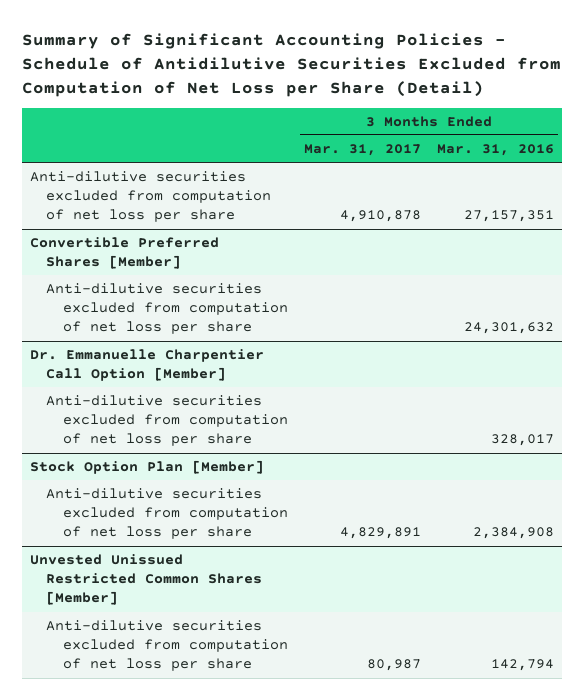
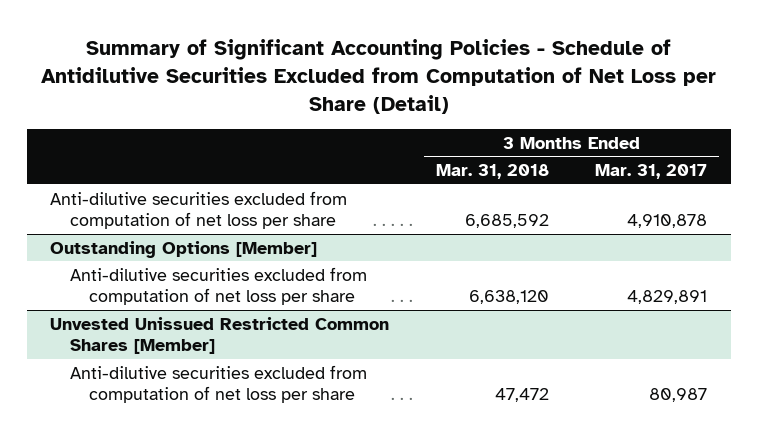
- | 3 Months Ended Mar. 31, 2017 | 3 Months Ended Mar. 31, 2016
+ | 3 Months Ended Mar. 31, 2018 | 3 Months Ended Mar. 31, 2017
- Convertible Preferred Shares [Member]
- Anti-dilutive securities excluded from computation of net loss per share | | 24,301,632
- Dr. Emmanuelle Charpentier Call Option [Member]
- Anti-dilutive securities excluded from computation of net loss per share | | 328,017
- Stock Option Plan [Member]
+ Outstanding Options [Member]

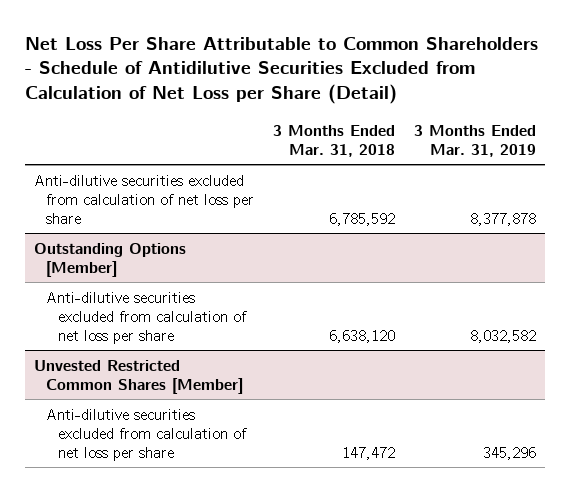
- Summary of Significant Accounting Policies - Schedule of Antidilutive Securities Excluded from Computation of Net Loss per Share (Detail)
+ Net Loss Per Share Attributable to Common Shareholders - Schedule of Antidilutive Securities Excluded from Calculation of Net Loss per Share (Detail)
- | 3 Months Ended Mar. 31, 2018 | 3 Months Ended Mar. 31, 2017
+ | 3 Months Ended Mar. 31, 2018 | 3 Months Ended Mar. 31, 2019
- Anti-dilutive securities excluded from computation of net loss per share | 6,685,592 | 4,910,878
+ Anti-dilutive securities excluded from calculation of net loss per share | 6,785,592 | 8,377,878
@ Outstanding Options [Member]
- Anti-dilutive securities excluded from computation of net loss per share | 6,638,120 | 4,829,891
- Unvested Unissued Restricted Common Shares [Member]
- Anti-dilutive securities excluded from computation of net loss per share | 47,472 | 80,987
@ Outstanding Options [Member]
+ Anti-dilutive securities excluded from calculation of net loss per share | 6,638,120 | 8,032,582
+ Unvested Restricted Common Shares [Member]
+ Anti-dilutive securities excluded from calculation of net loss per share | 147,472 | 345,296

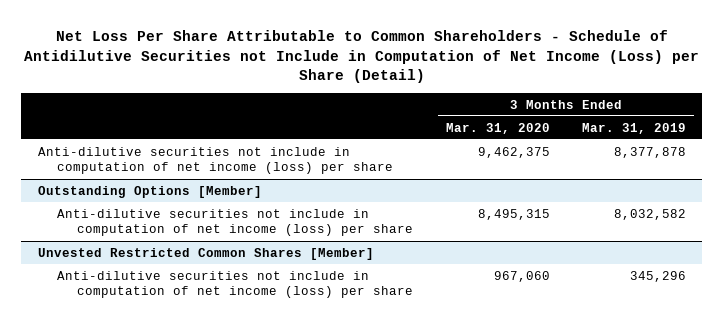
- Net Loss Per Share Attributable to Common Shareholders - Schedule of Antidilutive Securities Excluded from Calculation of Net Loss per Share (Detail)
+ Net Loss Per Share Attributable to Common Shareholders - Schedule of Antidilutive Securities not Include in Computation of Net Income (Loss) per Share (Detail)
- | 3 Months Ended Mar. 31, 2018 | 3 Months Ended Mar. 31, 2019
+ | 3 Months Ended Mar. 31, 2020 | 3 Months Ended Mar. 31, 2019
- Anti-dilutive securities excluded from calculation of net loss per share | 6,785,592 | 8,377,878
+ Anti-dilutive securities not include in computation of net income (loss) per share | 9,462,375 | 8,377,878
@ Outstanding Options [Member]
- Anti-dilutive securities excluded from calculation of net loss per share | 6,638,120 | 8,032,582
+ Anti-dilutive securities not include in computation of net income (loss) per share | 8,495,315 | 8,032,582
@ Unvested Restricted Common Shares [Member]
- Anti-dilutive securities excluded from calculation of net loss per share | 147,472 | 345,296
+ Anti-dilutive securities not include in computation of net income (loss) per share | 967,060 | 345,296

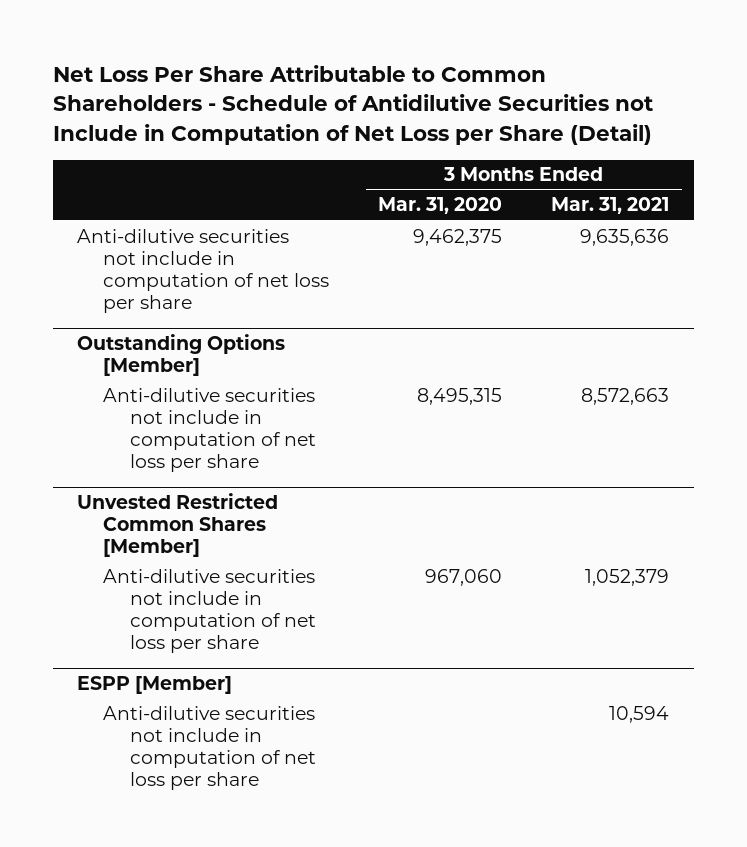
- Net Loss Per Share Attributable to Common Shareholders - Schedule of Antidilutive Securities not Include in Computation of Net Income (Loss) per Share (Detail)
+ Net Loss Per Share Attributable to Common Shareholders - Schedule of Antidilutive Securities not Include in Computation of Net Loss per Share (Detail)
- | 3 Months Ended Mar. 31, 2020 | 3 Months Ended Mar. 31, 2019
+ | 3 Months Ended Mar. 31, 2020 | 3 Months Ended Mar. 31, 2021
- Anti-dilutive securities not include in computation of net income (loss) per share | 9,462,375 | 8,377,878
+ Anti-dilutive securities not include in computation of net loss per share | 9,462,375 | 9,635,636
@ Outstanding Options [Member]
- Anti-dilutive securities not include in computation of net income (loss) per share | 8,495,315 | 8,032,582
+ Anti-dilutive securities not include in computation of net loss per share | 8,495,315 | 8,572,663
@ Unvested Restricted Common Shares [Member]
- Anti-dilutive securities not include in computation of net income (loss) per share | 967,060 | 345,296
+ Anti-dilutive securities not include in computation of net loss per share | 967,060 | 1,052,379
+ ESPP [Member]
+ Anti-dilutive securities not include in computation of net loss per share | | 10,594

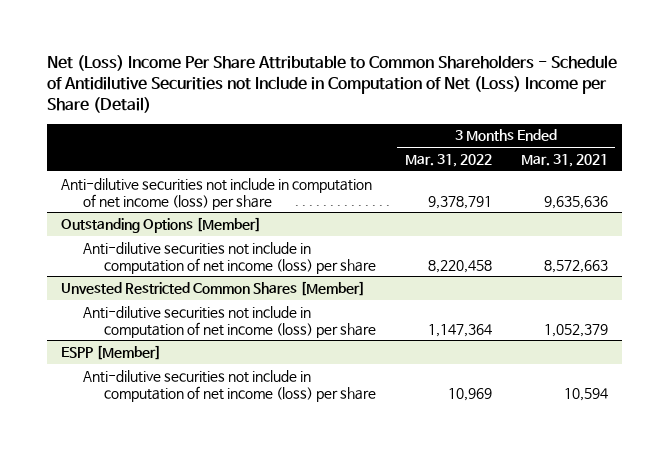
- Net Loss Per Share Attributable to Common Shareholders - Schedule of Antidilutive Securities not Include in Computation of Net Loss per Share (Detail)
+ Net (Loss) Income Per Share Attributable to Common Shareholders - Schedule of Antidilutive Securities not Include in Computation of Net (Loss) Income per Share (Detail)
- | 3 Months Ended Mar. 31, 2020 | 3 Months Ended Mar. 31, 2021
+ | 3 Months Ended Mar. 31, 2022 | 3 Months Ended Mar. 31, 2021
- Anti-dilutive securities not include in computation of net loss per share | 9,462,375 | 9,635,636
+ Anti-dilutive securities not include in computation of net income (loss) per share | 9,378,791 | 9,635,636
@ Outstanding Options [Member]
- Anti-dilutive securities not include in computation of net loss per share | 8,495,315 | 8,572,663
+ Anti-dilutive securities not include in computation of net income (loss) per share | 8,220,458 | 8,572,663
@ Unvested Restricted Common Shares [Member]
- Anti-dilutive securities not include in computation of net loss per share | 967,060 | 1,052,379
+ Anti-dilutive securities not include in computation of net income (loss) per share | 1,147,364 | 1,052,379
@ ESPP [Member]
- Anti-dilutive securities not include in computation of net loss per share | | 10,594
+ Anti-dilutive securities not include in computation of net income (loss) per share | 10,969 | 10,594

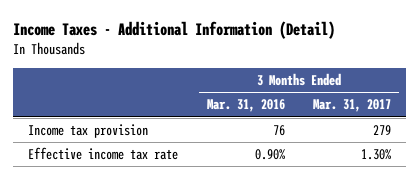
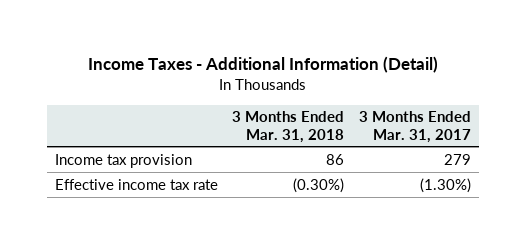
- | 3 Months Ended Mar. 31, 2016 | 3 Months Ended Mar. 31, 2017
+ | 3 Months Ended Mar. 31, 2018 | 3 Months Ended Mar. 31, 2017
- Effective income tax rate | 0.90% | 1.30%
+ Effective income tax rate | (0.30%) | (1.30%)

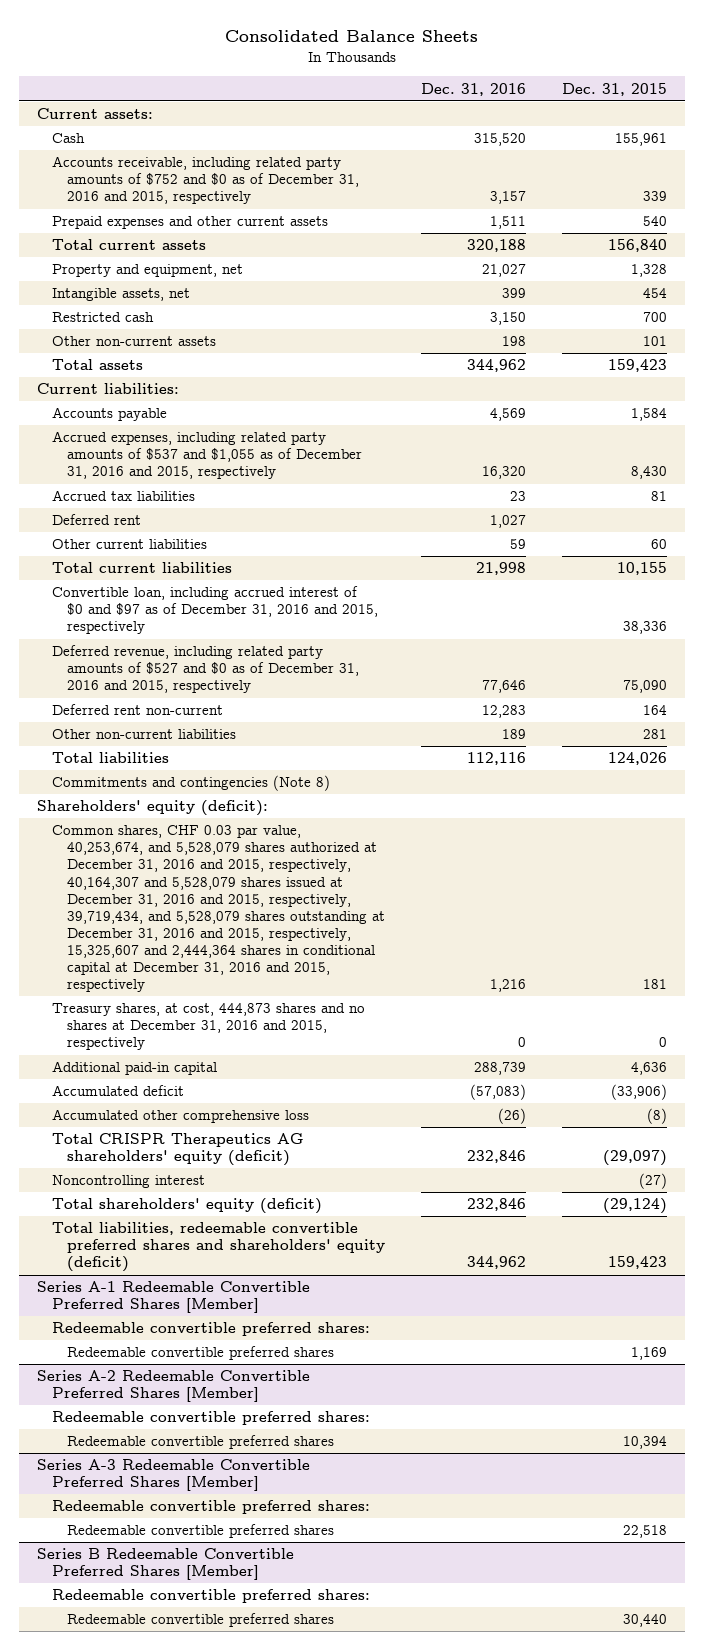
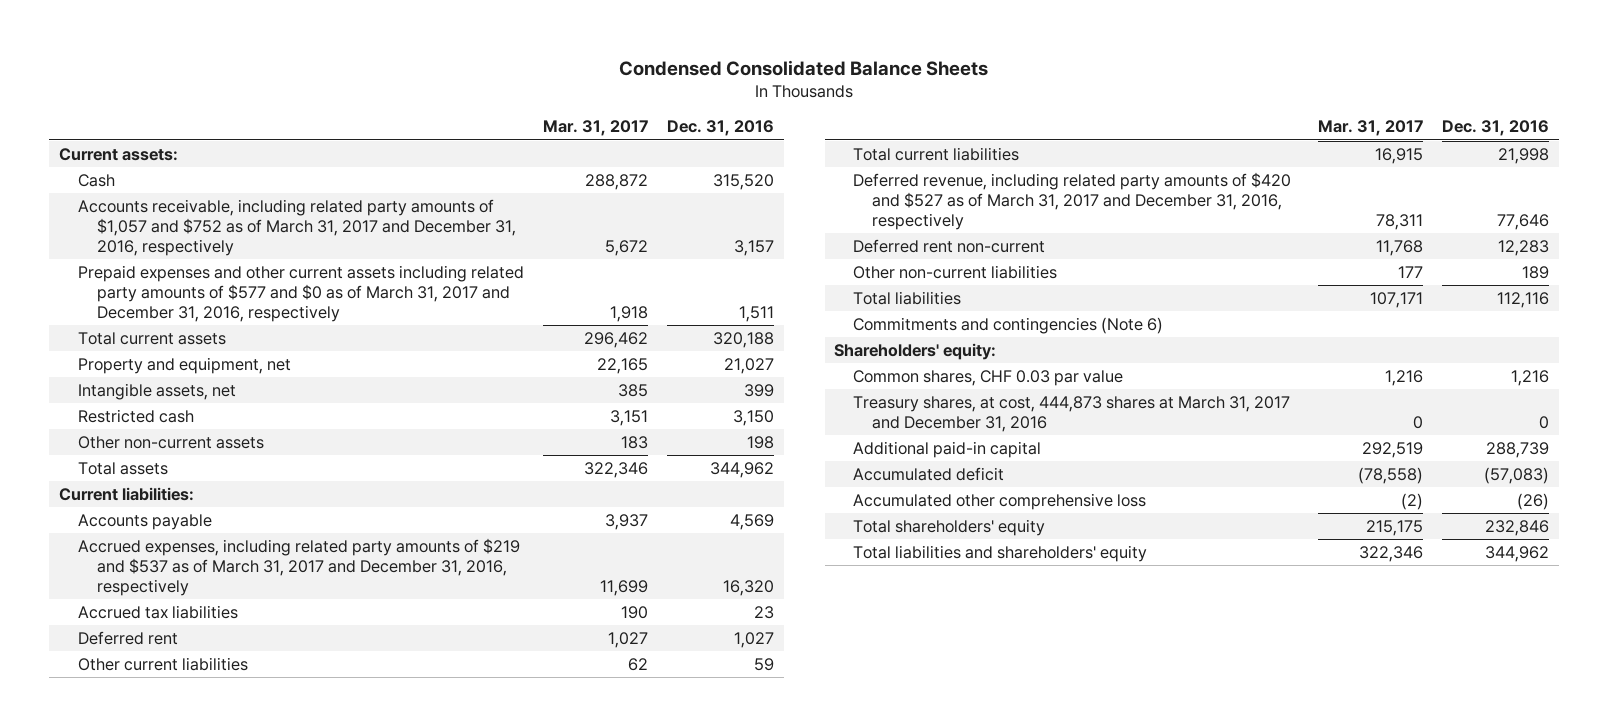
- Consolidated Balance Sheets
+ Condensed Consolidated Balance Sheets
- | Dec. 31, 2016 | Dec. 31, 2015
+ | Mar. 31, 2017 | Dec. 31, 2016
- Accounts receivable, including related party amounts of $752 and $0 as of December 31, 2016 and 2015, respectively | 3,157 | 339
- Prepaid expenses and other current assets | 1,511 | 540
+ Accounts receivable, including related party amounts of $1,057 and $752 as of March 31, 2017 and December 31, 2016, respectively | 5,672 | 3,157
+ Prepaid expenses and other current assets including related party amounts of $577 and $0 as of March 31, 2017 and December 31, 2016, respectively | 1,918 | 1,511
- Accrued expenses, including related party amounts of $537 and $1,055 as of December 31, 2016 and 2015, respectively | 16,320 | 8,430
+ Accrued expenses, including related party amounts of $219 and $537 as of March 31, 2017 and December 31, 2016, respectively | 11,699 | 16,320
- Convertible loan, including accrued interest of $0 and $97 as of December 31, 2016 and 2015, respectively | | 38,336
- Deferred revenue, including related party amounts of $527 and $0 as of December 31, 2016 and 2015, respectively | 77,646 | 75,090
+ Deferred revenue, including related party amounts of $420 and $527 as of March 31, 2017 and December 31, 2016, respectively | 78,311 | 77,646
- Commitments and contingencies (Note 8)
- Shareholders' equity (deficit):
- Common shares, CHF 0.03 par value, 40,253,674, and 5,528,079 shares authorized at December 31, 2016 and 2015, respectively, 40,164,307 and 5,528,079 shares issued at December 31, 2016 and 2015, respectively, 39,719,434, and 5,528,079 shares outstanding at December 31, 2016 and 2015, respectively, 15,325,607 and 2,444,364 shares in conditional capital at December 31, 2016 and 2015, respectively | 1,216 | 181
- Treasury shares, at cost, 444,873 shares and no shares at December 31, 2016 and 2015, respectively | 0 | 0
+ Commitments and contingencies (Note 6)
+ Shareholders' equity:
+ Common shares, CHF 0.03 par value | 1,216 | 1,216
+ Treasury shares, at cost, 444,873 shares at March 31, 2017 and December 31, 2016 | 0 | 0
- Total CRISPR Therapeutics AG shareholders' equity (deficit) | 232,846 | (29,097)
- Noncontrolling interest | | (27)
- Total shareholders' equity (deficit) | 232,846 | (29,124)
- Total liabilities, redeemable convertible preferred shares and shareholders' equity (deficit) | 344,962 | 159,423
- Series A-1 Redeemable Convertible Preferred Shares [Member]
- Redeemable convertible preferred shares:
- Redeemable convertible preferred shares | | 1,169
- Series A-2 Redeemable Convertible Preferred Shares [Member]
- Redeemable convertible preferred shares:
- Redeemable convertible preferred shares | | 10,394
- Series A-3 Redeemable Convertible Preferred Shares [Member]
- Redeemable convertible preferred shares:
- Redeemable convertible preferred shares | | 22,518
- Series B Redeemable Convertible Preferred Shares [Member]
- Redeemable convertible preferred shares:
- Redeemable convertible preferred shares | | 30,440
+ Total shareholders' equity | 215,175 | 232,846
+ Total liabilities and shareholders' equity | 322,346 | 344,962

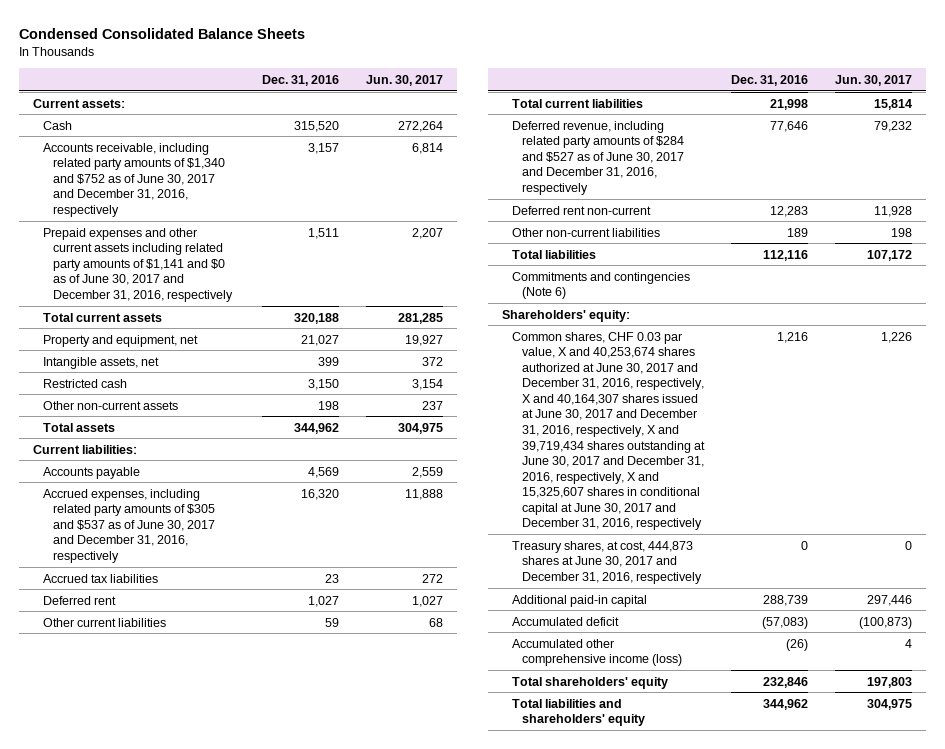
- | Mar. 31, 2017 | Dec. 31, 2016
+ | Dec. 31, 2016 | Jun. 30, 2017
- Accounts receivable, including related party amounts of $1,057 and $752 as of March 31, 2017 and December 31, 2016, respectively | 5,672 | 3,157
- Prepaid expenses and other current assets including related party amounts of $577 and $0 as of March 31, 2017 and December 31, 2016, respectively | 1,918 | 1,511
+ Accounts receivable, including related party amounts of $1,340 and $752 as of June 30, 2017 and December 31, 2016, respectively | 3,157 | 6,814
+ Prepaid expenses and other current assets including related party amounts of $1,141 and $0 as of June 30, 2017 and December 31, 2016, respectively | 1,511 | 2,207
- Accrued expenses, including related party amounts of $219 and $537 as of March 31, 2017 and December 31, 2016, respectively | 11,699 | 16,320
+ Accrued expenses, including related party amounts of $305 and $537 as of June 30, 2017 and December 31, 2016, respectively | 16,320 | 11,888
- Deferred revenue, including related party amounts of $420 and $527 as of March 31, 2017 and December 31, 2016, respectively | 78,311 | 77,646
+ Deferred revenue, including related party amounts of $284 and $527 as of June 30, 2017 and December 31, 2016, respectively | 77,646 | 79,232
- Common shares, CHF 0.03 par value | 1,216 | 1,216
- Treasury shares, at cost, 444,873 shares at March 31, 2017 and December 31, 2016 | 0 | 0
+ Common shares, CHF 0.03 par value, X and 40,253,674 shares authorized at June 30, 2017 and December 31, 2016, respectively, X and 40,164,307 shares issued at June 30, 2017 and December 31, 2016, respectively, X and 39,719,434 shares outstanding at June 30, 2017 and December 31, 2016, respectively, X and 15,325,607 shares in conditional capital at June 30, 2017 and December 31, 2016, respectively | 1,216 | 1,226
+ Treasury shares, at cost, 444,873 shares at June 30, 2017 and December 31, 2016, respectively | 0 | 0
- Accumulated other comprehensive loss | (2) | (26)
+ Accumulated other comprehensive income (loss) | (26) | 4

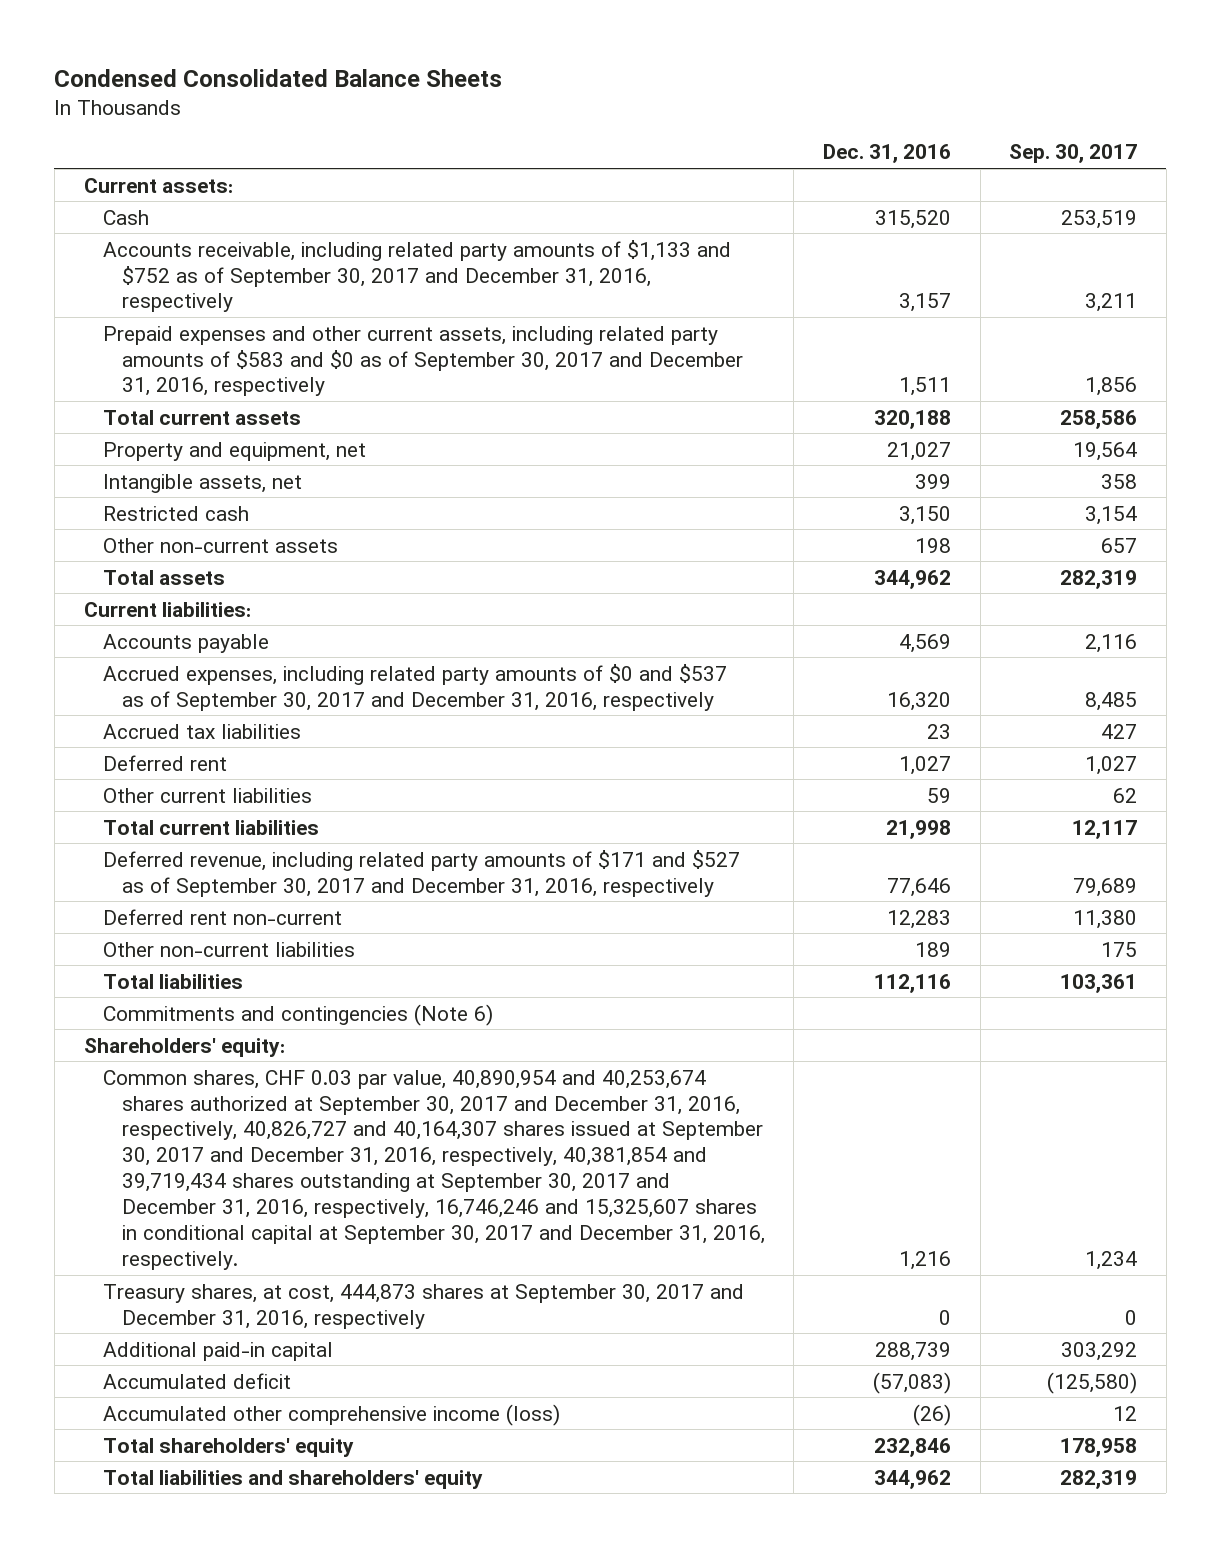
- | Dec. 31, 2016 | Jun. 30, 2017
+ | Dec. 31, 2016 | Sep. 30, 2017
- Accounts receivable, including related party amounts of $1,340 and $752 as of June 30, 2017 and December 31, 2016, respectively | 3,157 | 6,814
- Prepaid expenses and other current assets including related party amounts of $1,141 and $0 as of June 30, 2017 and December 31, 2016, respectively | 1,511 | 2,207
+ Accounts receivable, including related party amounts of $1,133 and $752 as of September 30, 2017 and December 31, 2016, respectively | 3,157 | 3,211
+ Prepaid expenses and other current assets, including related party amounts of $583 and $0 as of September 30, 2017 and December 31, 2016, respectively | 1,511 | 1,856
- Accrued expenses, including related party amounts of $305 and $537 as of June 30, 2017 and December 31, 2016, respectively | 16,320 | 11,888
+ Accrued expenses, including related party amounts of $0 and $537 as of September 30, 2017 and December 31, 2016, respectively | 16,320 | 8,485
- Deferred revenue, including related party amounts of $284 and $527 as of June 30, 2017 and December 31, 2016, respectively | 77,646 | 79,232
+ Deferred revenue, including related party amounts of $171 and $527 as of September 30, 2017 and December 31, 2016, respectively | 77,646 | 79,689
- Common shares, CHF 0.03 par value, X and 40,253,674 shares authorized at June 30, 2017 and December 31, 2016, respectively, X and 40,164,307 shares issued at June 30, 2017 and December 31, 2016, respectively, X and 39,719,434 shares outstanding at June 30, 2017 and December 31, 2016, respectively, X and 15,325,607 shares in conditional capital at June 30, 2017 and December 31, 2016, respectively | 1,216 | 1,226
- Treasury shares, at cost, 444,873 shares at June 30, 2017 and December 31, 2016, respectively | 0 | 0
+ Common shares, CHF 0.03 par value, 40,890,954 and 40,253,674 shares authorized at September 30, 2017 and December 31, 2016, respectively, 40,826,727 and 40,164,307 shares issued at September 30, 2017 and December 31, 2016, respectively, 40,381,854 and 39,719,434 shares outstanding at September 30, 2017 and December 31, 2016, respectively, 16,746,246 and 15,325,607 shares in conditional capital at September 30, 2017 and December 31, 2016, respectively. | 1,216 | 1,234
+ Treasury shares, at cost, 444,873 shares at September 30, 2017 and December 31, 2016, respectively | 0 | 0

